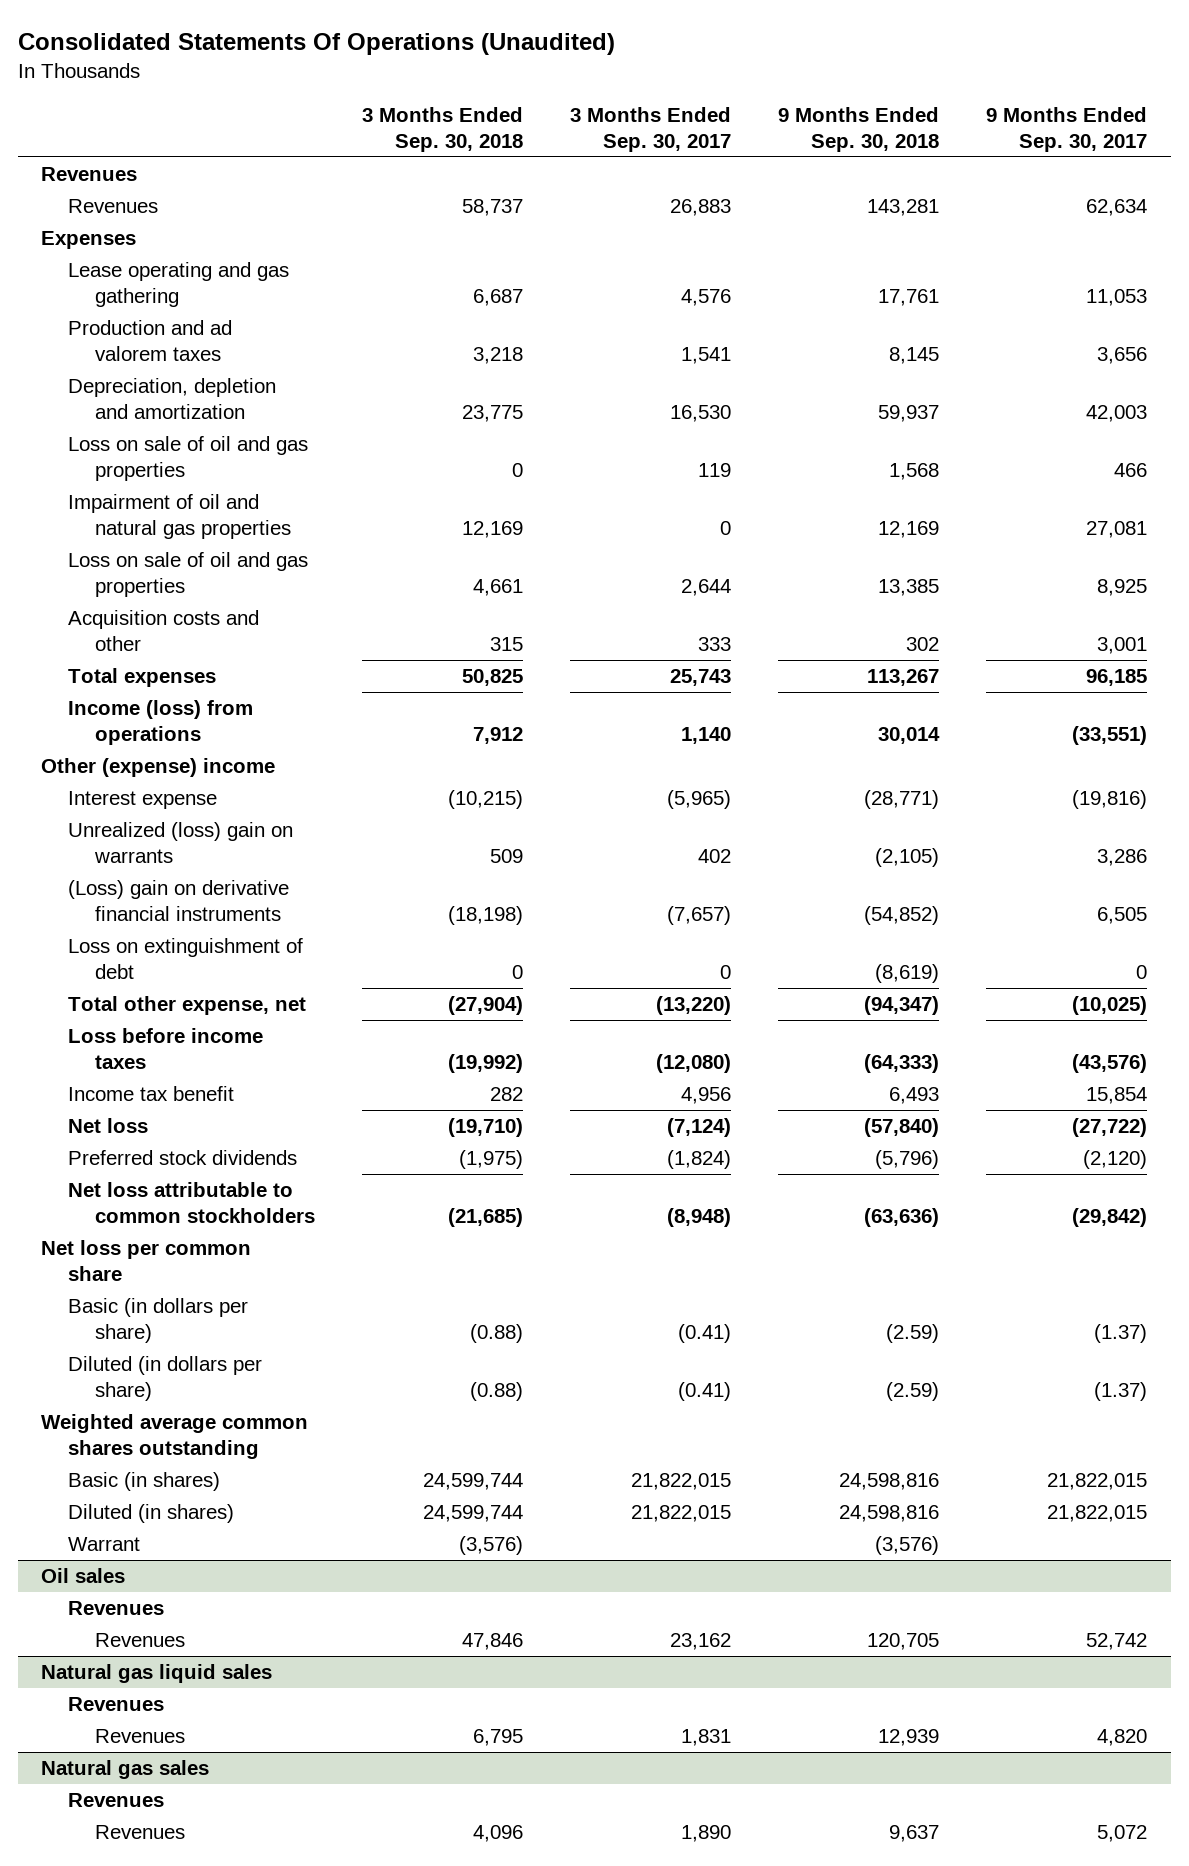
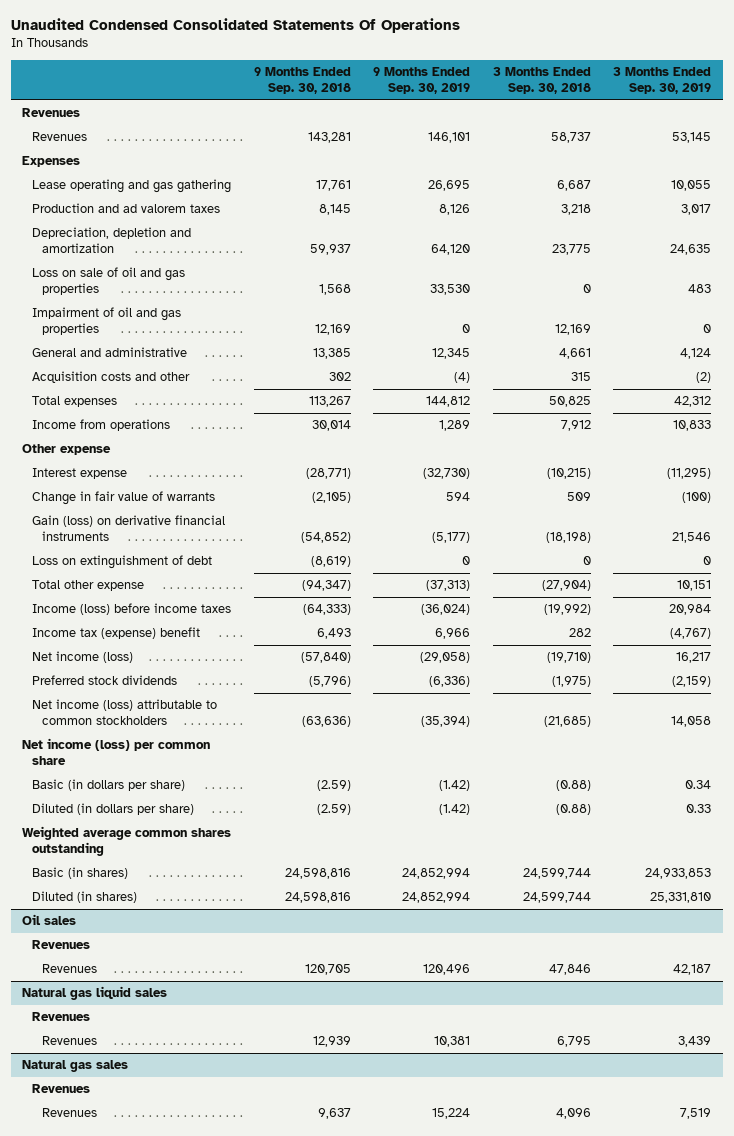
- Consolidated Statements Of Operations (Unaudited)
+ Unaudited Condensed Consolidated Statements Of Operations
- | 3 Months Ended Sep. 30, 2018 | 3 Months Ended Sep. 30, 2017 | 9 Months Ended Sep. 30, 2018 | 9 Months Ended Sep. 30, 2017
+ | 9 Months Ended Sep. 30, 2018 | 9 Months Ended Sep. 30, 2019 | 3 Months Ended Sep. 30, 2018 | 3 Months Ended Sep. 30, 2019
- Impairment of oil and natural gas properties | 12,169 | 0 | 12,169 | 27,081
- Loss on sale of oil and gas properties | 4,661 | 2,644 | 13,385 | 8,925
+ Impairment of oil and gas properties | 12,169 | 0 | 12,169 | 0
+ General and administrative | 13,385 | 12,345 | 4,661 | 4,124
- Income (loss) from operations | 7,912 | 1,140 | 30,014 | (33,551)
- Other (expense) income
+ Income from operations | 30,014 | 1,289 | 7,912 | 10,833
+ Other expense
- Unrealized (loss) gain on warrants | 509 | 402 | (2,105) | 3,286
- (Loss) gain on derivative financial instruments | (18,198) | (7,657) | (54,852) | 6,505
+ Change in fair value of warrants | (2,105) | 594 | 509 | (100)
+ Gain (loss) on derivative financial instruments | (54,852) | (5,177) | (18,198) | 21,546
- Total other expense, net | (27,904) | (13,220) | (94,347) | (10,025)
- Loss before income taxes | (19,992) | (12,080) | (64,333) | (43,576)
- Income tax benefit | 282 | 4,956 | 6,493 | 15,854
- Net loss | (19,710) | (7,124) | (57,840) | (27,722)
+ Total other expense | (94,347) | (37,313) | (27,904) | 10,151
+ Income (loss) before income taxes | (64,333) | (36,024) | (19,992) | 20,984
+ Income tax (expense) benefit | 6,493 | 6,966 | 282 | (4,767)
+ Net income (loss) | (57,840) | (29,058) | (19,710) | 16,217
- Net loss attributable to common stockholders | (21,685) | (8,948) | (63,636) | (29,842)
- Net loss per common share
+ Net income (loss) attributable to common stockholders | (63,636) | (35,394) | (21,685) | 14,058
+ Net income (loss) per common share
- Warrant | (3,576) | | (3,576) |

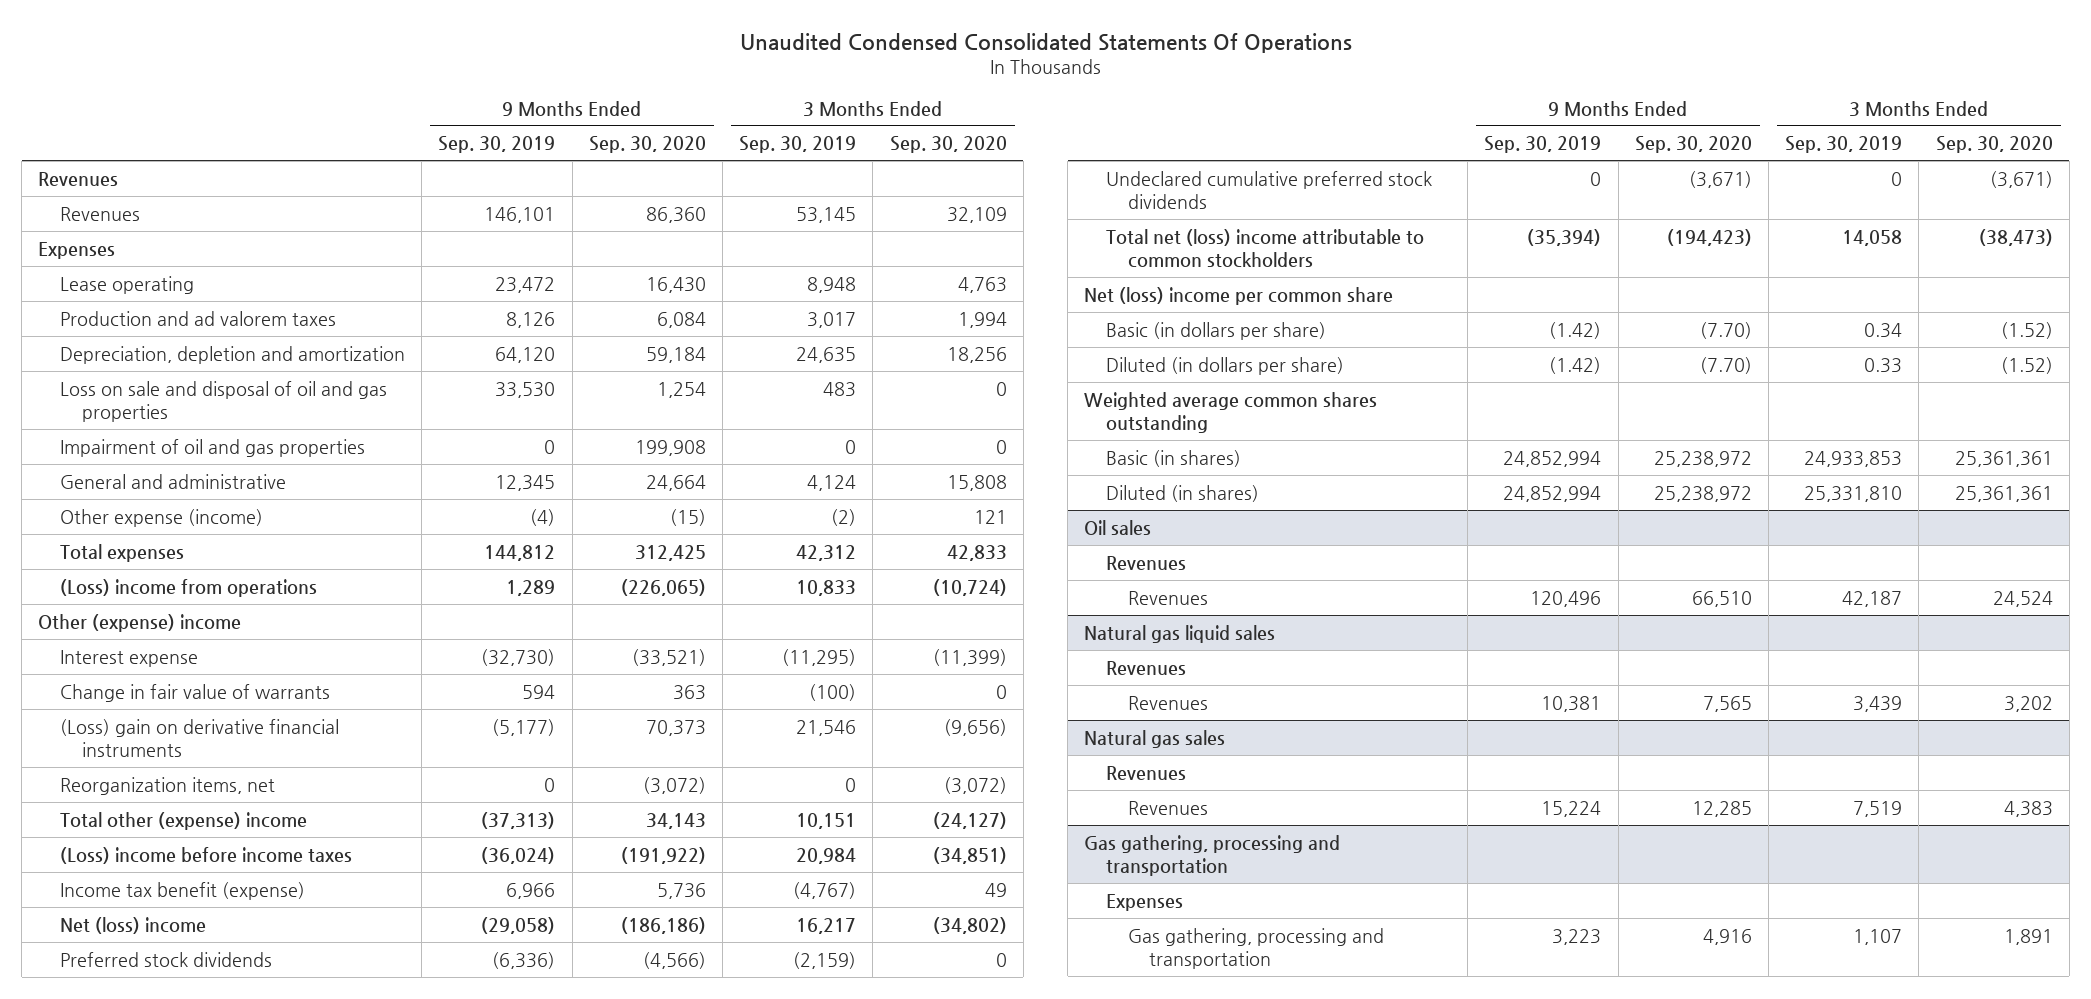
- | 9 Months Ended Sep. 30, 2018 | 9 Months Ended Sep. 30, 2019 | 3 Months Ended Sep. 30, 2018 | 3 Months Ended Sep. 30, 2019
+ | 9 Months Ended Sep. 30, 2019 | 9 Months Ended Sep. 30, 2020 | 3 Months Ended Sep. 30, 2019 | 3 Months Ended Sep. 30, 2020
- Lease operating and gas gathering | 17,761 | 26,695 | 6,687 | 10,055
+ Lease operating | 23,472 | 16,430 | 8,948 | 4,763
- Loss on sale of oil and gas properties | 1,568 | 33,530 | 0 | 483
+ Loss on sale and disposal of oil and gas properties | 33,530 | 1,254 | 483 | 0
- Acquisition costs and other | 302 | (4) | 315 | (2)
+ Other expense (income) | (4) | (15) | (2) | 121
- Income from operations | 30,014 | 1,289 | 7,912 | 10,833
- Other expense
+ (Loss) income from operations | 1,289 | (226,065) | 10,833 | (10,724)
+ Other (expense) income
- Gain (loss) on derivative financial instruments | (54,852) | (5,177) | (18,198) | 21,546
- Loss on extinguishment of debt | (8,619) | 0 | 0 | 0
- Total other expense | (94,347) | (37,313) | (27,904) | 10,151
- Income (loss) before income taxes | (64,333) | (36,024) | (19,992) | 20,984
- Income tax (expense) benefit | 6,493 | 6,966 | 282 | (4,767)
- Net income (loss) | (57,840) | (29,058) | (19,710) | 16,217
+ (Loss) gain on derivative financial instruments | (5,177) | 70,373 | 21,546 | (9,656)
+ Reorganization items, net | 0 | (3,072) | 0 | (3,072)
+ Total other (expense) income | (37,313) | 34,143 | 10,151 | (24,127)
+ (Loss) income before income taxes | (36,024) | (191,922) | 20,984 | (34,851)
+ Income tax benefit (expense) | 6,966 | 5,736 | (4,767) | 49
+ Net (loss) income | (29,058) | (186,186) | 16,217 | (34,802)
- Net income (loss) attributable to common stockholders | (63,636) | (35,394) | (21,685) | 14,058
- Net income (loss) per common share
+ Undeclared cumulative preferred stock dividends | 0 | (3,671) | 0 | (3,671)
+ Total net (loss) income attributable to common stockholders | (35,394) | (194,423) | 14,058 | (38,473)
+ Net (loss) income per common share
+ Gas gathering, processing and transportation
+ Expenses
+ Gas gathering, processing and transportation | 3,223 | 4,916 | 1,107 | 1,891

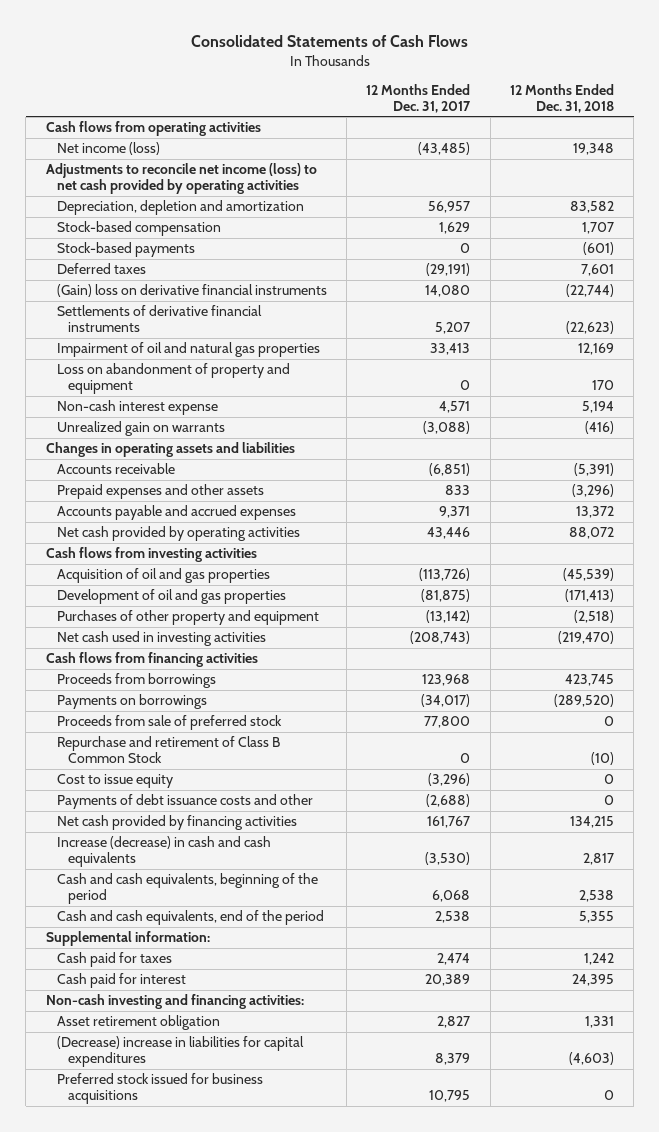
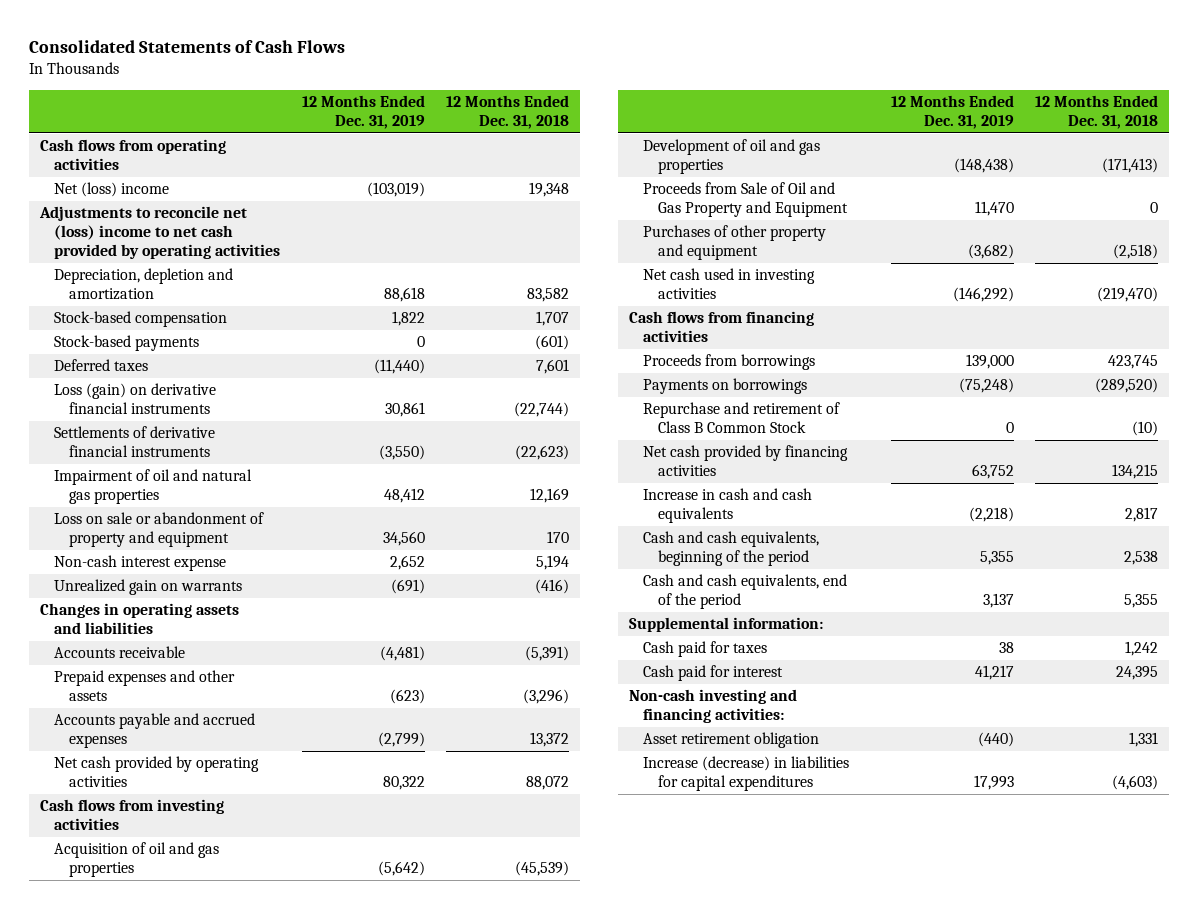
- | 12 Months Ended Dec. 31, 2017 | 12 Months Ended Dec. 31, 2018
+ | 12 Months Ended Dec. 31, 2019 | 12 Months Ended Dec. 31, 2018
- Net income (loss) | (43,485) | 19,348
- Adjustments to reconcile net income (loss) to net cash provided by operating activities
+ Net (loss) income | (103,019) | 19,348
+ Adjustments to reconcile net (loss) income to net cash provided by operating activities
- (Gain) loss on derivative financial instruments | 14,080 | (22,744)
+ Loss (gain) on derivative financial instruments | 30,861 | (22,744)
- Loss on abandonment of property and equipment | 0 | 170
+ Loss on sale or abandonment of property and equipment | 34,560 | 170
+ Proceeds from Sale of Oil and Gas Property and Equipment | 11,470 | 0
- Proceeds from sale of preferred stock | 77,800 | 0
- Cost to issue equity | (3,296) | 0
- Payments of debt issuance costs and other | (2,688) | 0
- Increase (decrease) in cash and cash equivalents | (3,530) | 2,817
+ Increase in cash and cash equivalents | (2,218) | 2,817
- (Decrease) increase in liabilities for capital expenditures | 8,379 | (4,603)
- Preferred stock issued for business acquisitions | 10,795 | 0
+ Increase (decrease) in liabilities for capital expenditures | 17,993 | (4,603)

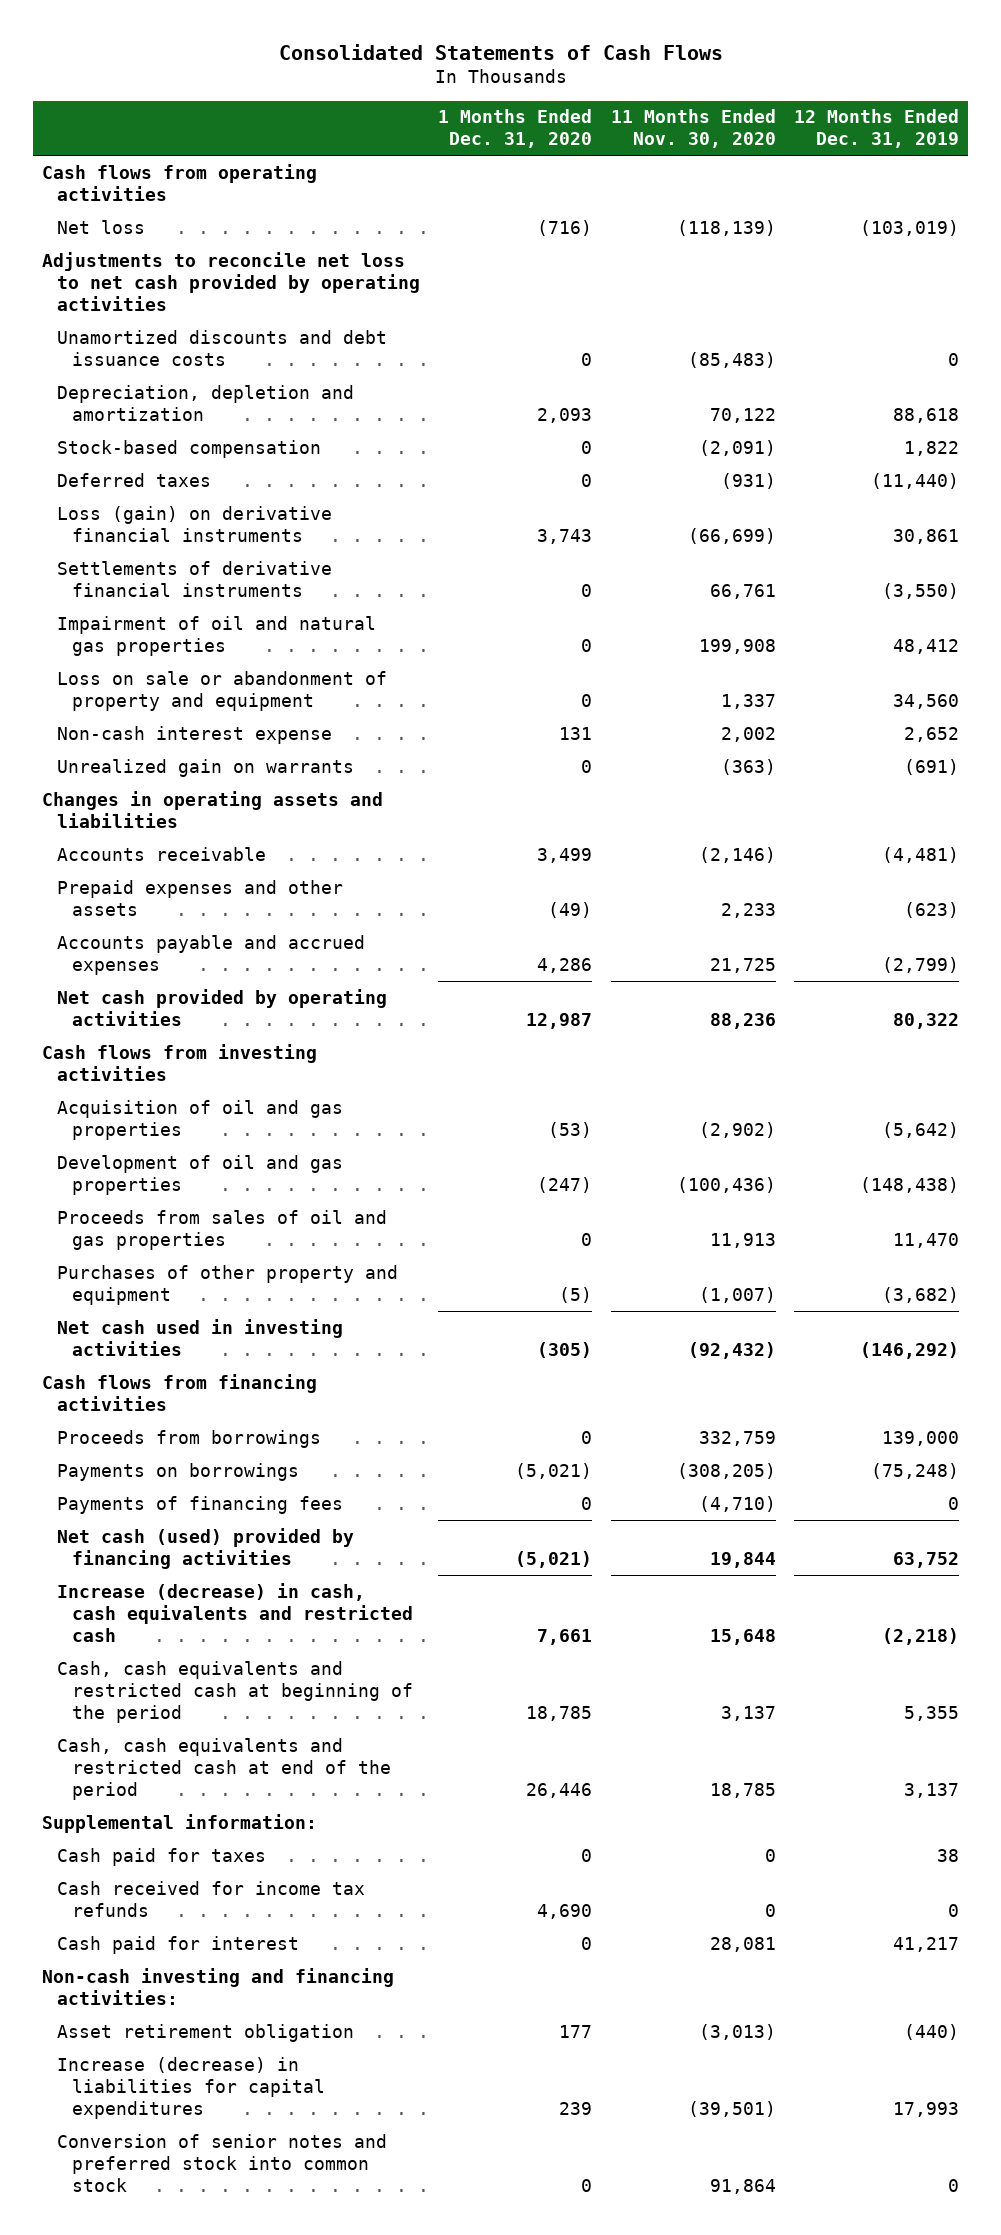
- | 12 Months Ended Dec. 31, 2019 | 12 Months Ended Dec. 31, 2018
+ | 1 Months Ended Dec. 31, 2020 | 11 Months Ended Nov. 30, 2020 | 12 Months Ended Dec. 31, 2019
- Net (loss) income | (103,019) | 19,348
- Adjustments to reconcile net (loss) income to net cash provided by operating activities
+ Net loss | (716) | (118,139) | (103,019)
+ Adjustments to reconcile net loss to net cash provided by operating activities
+ Unamortized discounts and debt issuance costs | 0 | (85,483) | 0
- Stock-based payments | 0 | (601)
- Proceeds from Sale of Oil and Gas Property and Equipment | 11,470 | 0
+ Proceeds from sales of oil and gas properties | 0 | 11,913 | 11,470
- Repurchase and retirement of Class B Common Stock | 0 | (10)
- Net cash provided by financing activities | 63,752 | 134,215
- Increase in cash and cash equivalents | (2,218) | 2,817
- Cash and cash equivalents, beginning of the period | 5,355 | 2,538
- Cash and cash equivalents, end of the period | 3,137 | 5,355
+ Payments of financing fees | 0 | (4,710) | 0
+ Net cash (used) provided by financing activities | (5,021) | 19,844 | 63,752
+ Increase (decrease) in cash, cash equivalents and restricted cash | 7,661 | 15,648 | (2,218)
+ Cash, cash equivalents and restricted cash at beginning of the period | 18,785 | 3,137 | 5,355
+ Cash, cash equivalents and restricted cash at end of the period | 26,446 | 18,785 | 3,137
+ Cash received for income tax refunds | 4,690 | 0 | 0
+ Conversion of senior notes and preferred stock into common stock | 0 | 91,864 | 0

